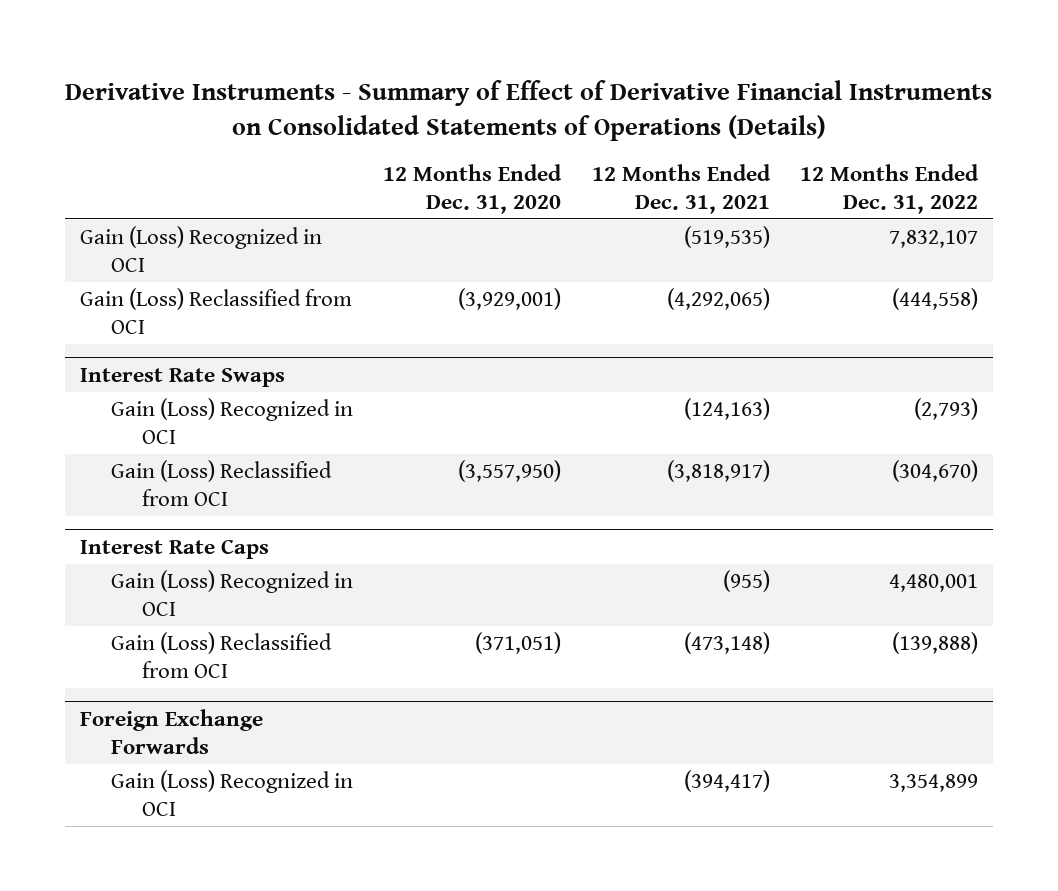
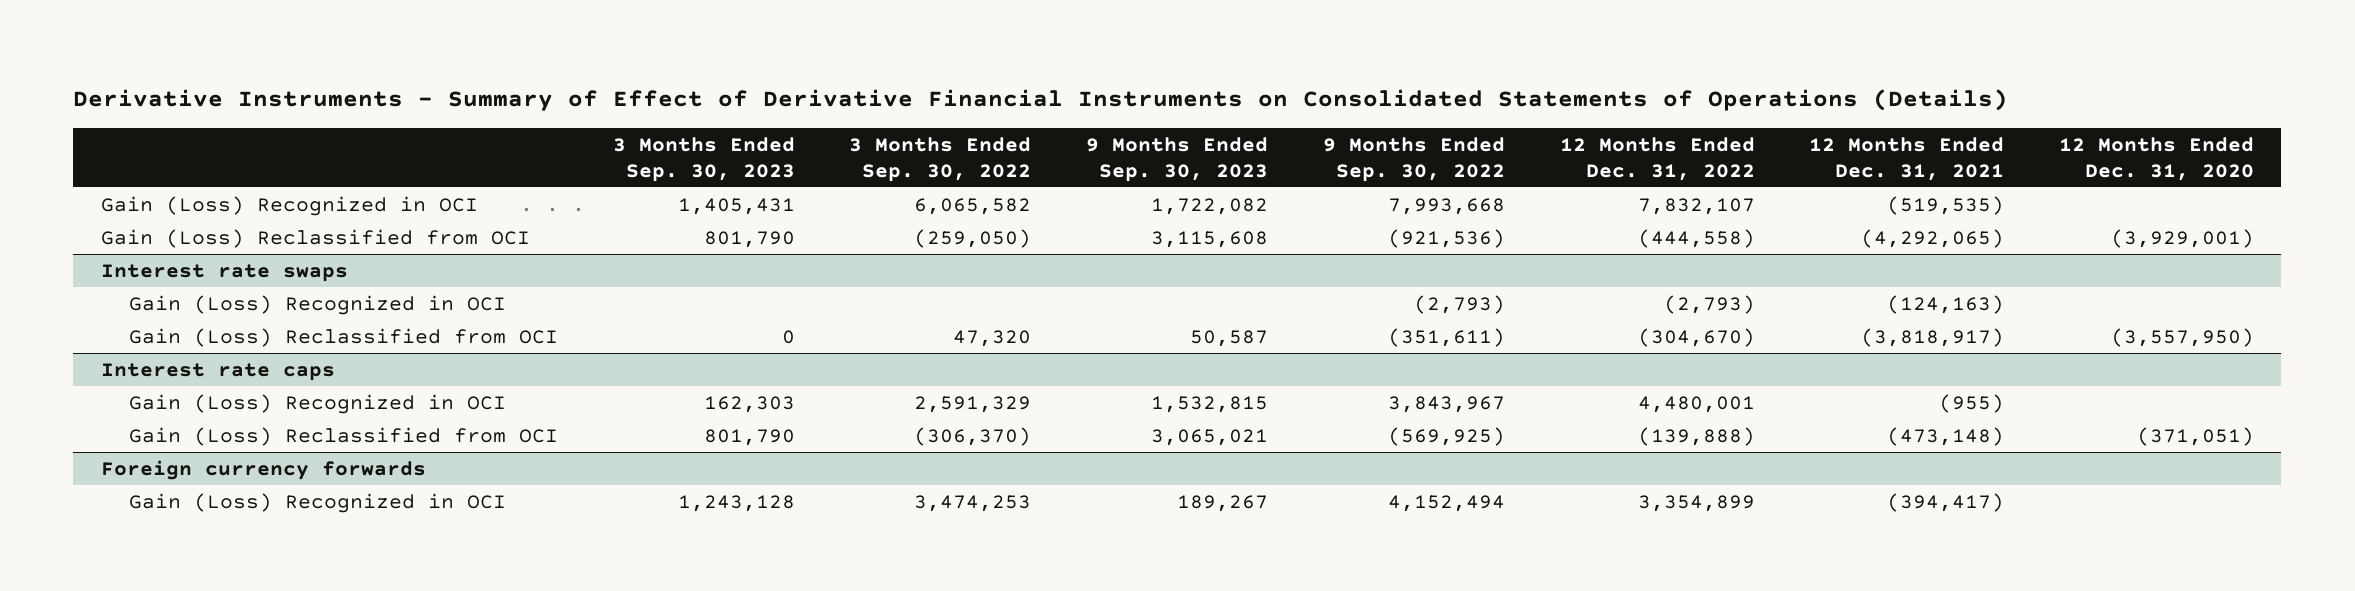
- | 12 Months Ended Dec. 31, 2020 | 12 Months Ended Dec. 31, 2021 | 12 Months Ended Dec. 31, 2022
+ | 3 Months Ended Sep. 30, 2023 | 3 Months Ended Sep. 30, 2022 | 9 Months Ended Sep. 30, 2023 | 9 Months Ended Sep. 30, 2022 | 12 Months Ended Dec. 31, 2022 | 12 Months Ended Dec. 31, 2021 | 12 Months Ended Dec. 31, 2020
- Interest Rate Swaps
+ Interest rate swaps
- Interest Rate Caps
+ Interest rate caps
- Foreign Exchange Forwards
+ Foreign currency forwards

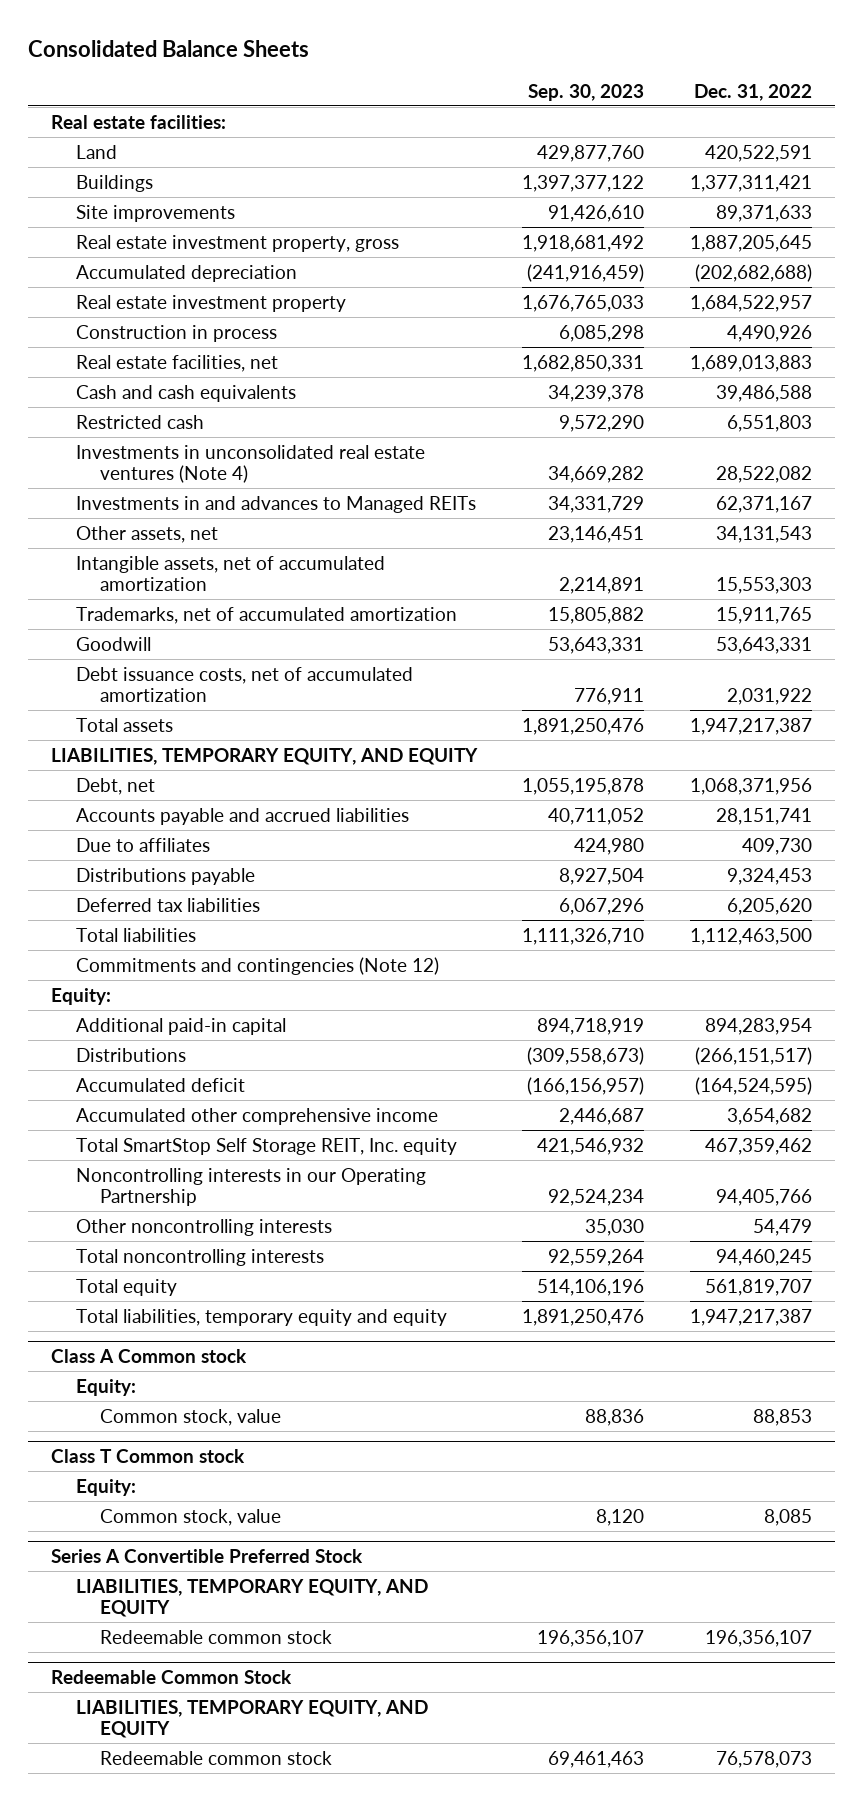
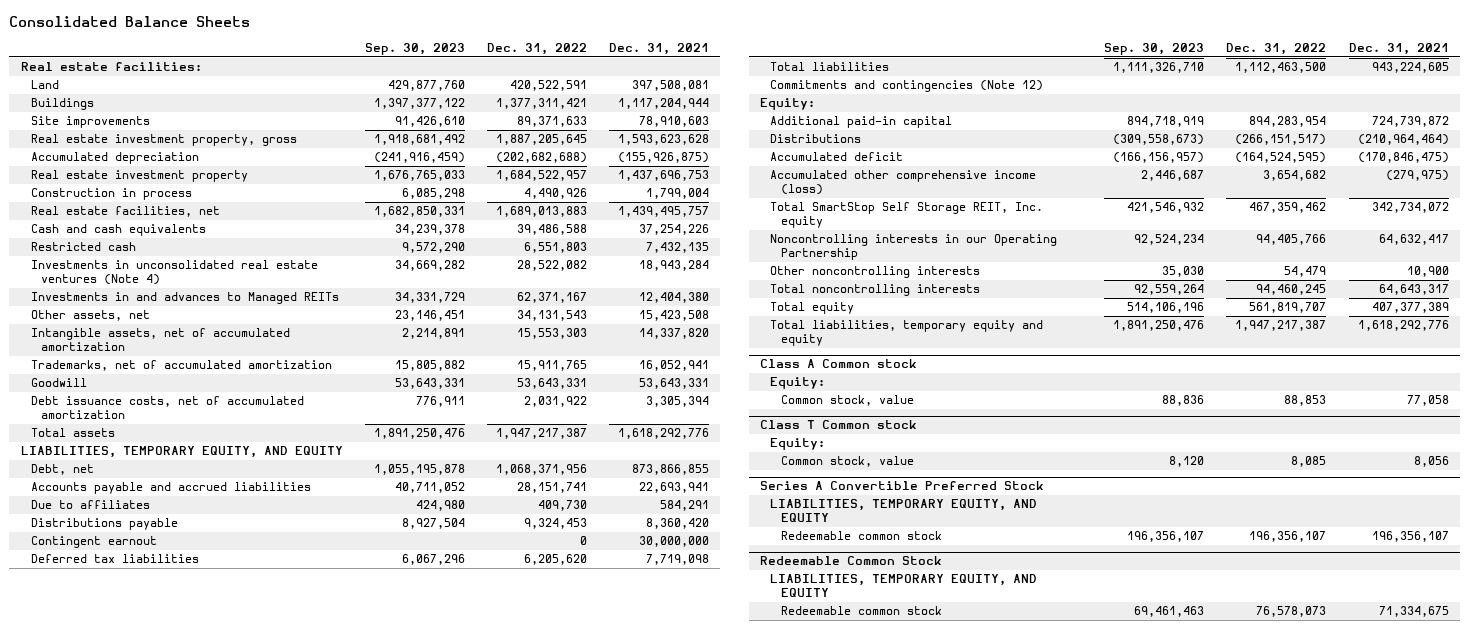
- | Sep. 30, 2023 | Dec. 31, 2022
+ | Sep. 30, 2023 | Dec. 31, 2022 | Dec. 31, 2021
+ Contingent earnout | | 0 | 30,000,000
- Accumulated other comprehensive income | 2,446,687 | 3,654,682
+ Accumulated other comprehensive income (loss) | 2,446,687 | 3,654,682 | (279,975)

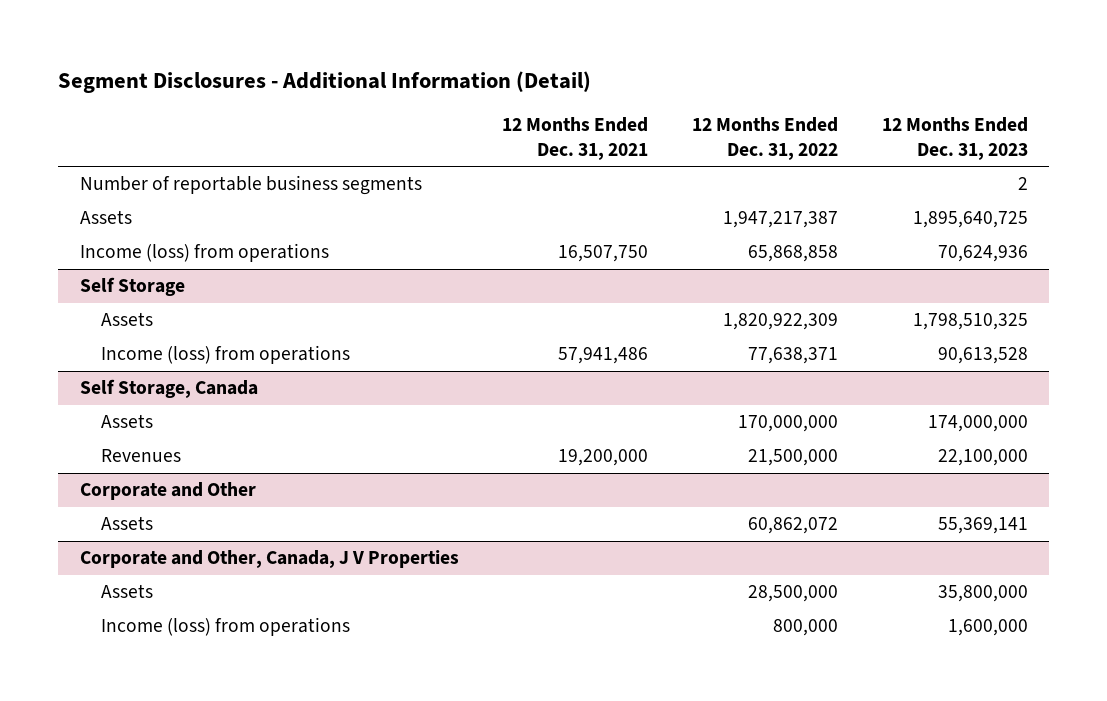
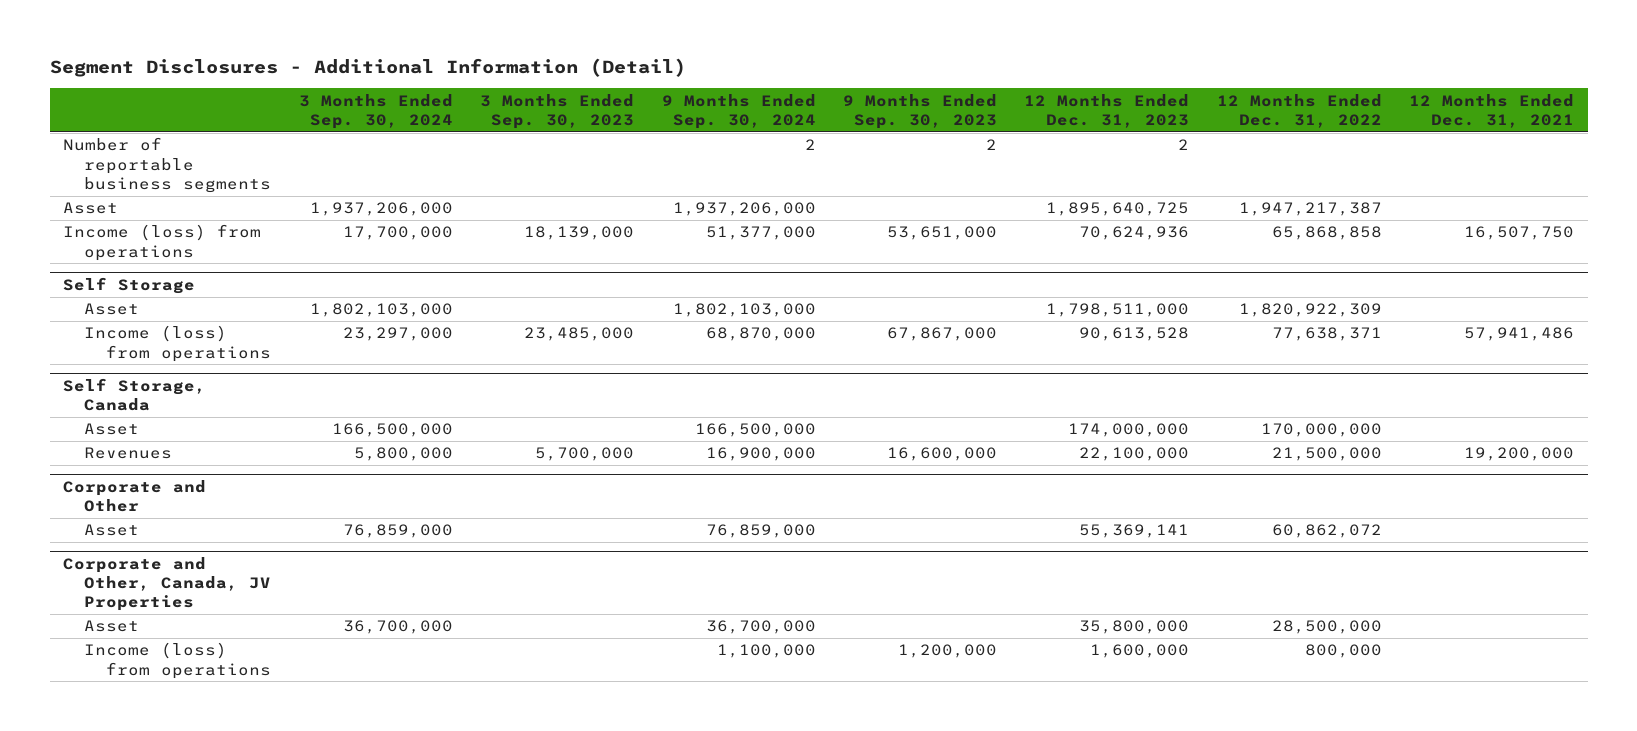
- | 12 Months Ended Dec. 31, 2021 | 12 Months Ended Dec. 31, 2022 | 12 Months Ended Dec. 31, 2023
+ | 3 Months Ended Sep. 30, 2024 | 3 Months Ended Sep. 30, 2023 | 9 Months Ended Sep. 30, 2024 | 9 Months Ended Sep. 30, 2023 | 12 Months Ended Dec. 31, 2023 | 12 Months Ended Dec. 31, 2022 | 12 Months Ended Dec. 31, 2021
- Assets | | 1,947,217,387 | 1,895,640,725
+ Asset | 1,937,206,000 | | 1,937,206,000 | | 1,895,640,725 | 1,947,217,387 |
@ Self Storage
- Assets | | 1,820,922,309 | 1,798,510,325
+ Asset | 1,802,103,000 | | 1,802,103,000 | | 1,798,511,000 | 1,820,922,309 |
@ Self Storage, Canada
- Assets | | 170,000,000 | 174,000,000
+ Asset | 166,500,000 | | 166,500,000 | | 174,000,000 | 170,000,000 |
@ Corporate and Other
- Assets | | 60,862,072 | 55,369,141
- Corporate and Other, Canada, J V Properties
- Assets | | 28,500,000 | 35,800,000
@ Corporate and Other
+ Asset | 76,859,000 | | 76,859,000 | | 55,369,141 | 60,862,072 |
+ Corporate and Other, Canada, JV Properties
+ Asset | 36,700,000 | | 36,700,000 | | 35,800,000 | 28,500,000 |

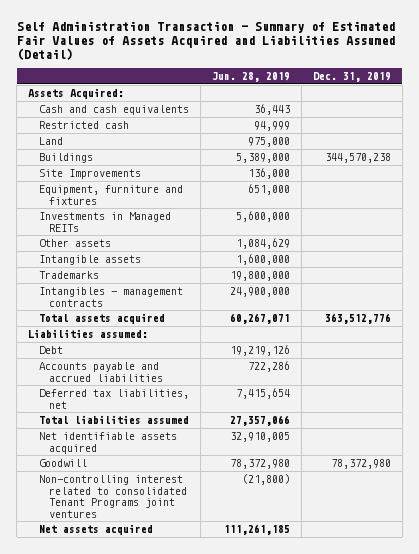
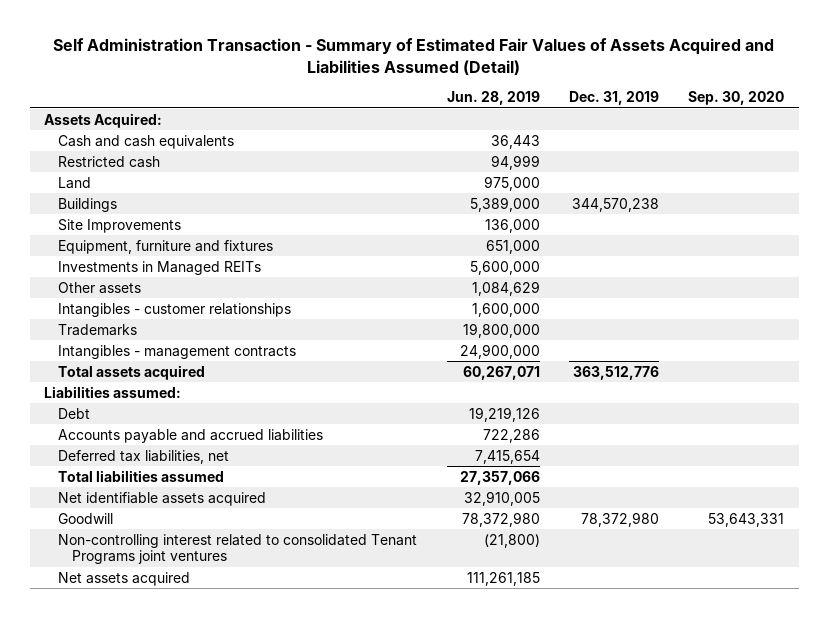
- | Jun. 28, 2019 | Dec. 31, 2019
+ | Jun. 28, 2019 | Dec. 31, 2019 | Sep. 30, 2020
- Intangible assets | 1,600,000 |
+ Intangibles - customer relationships | 1,600,000 | |

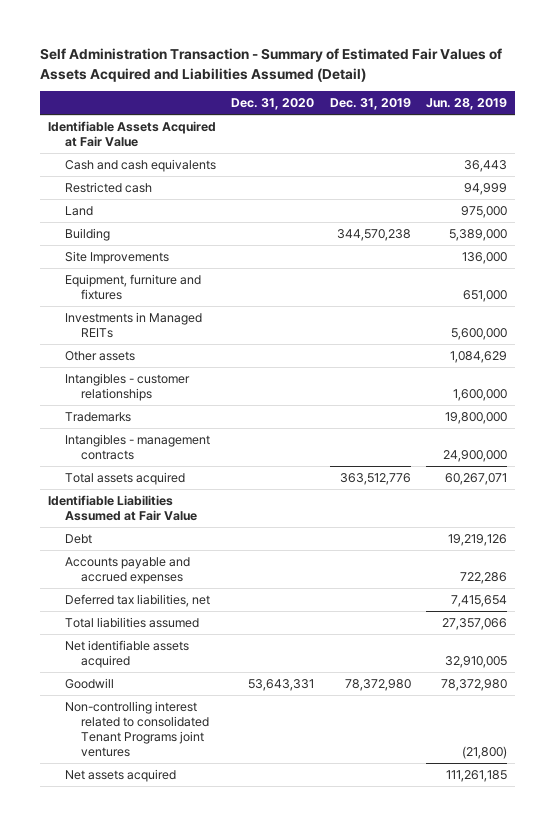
- | Jun. 28, 2019 | Dec. 31, 2019 | Sep. 30, 2020
+ | Dec. 31, 2020 | Dec. 31, 2019 | Jun. 28, 2019
- Assets Acquired:
+ Identifiable Assets Acquired at Fair Value
- Buildings | 5,389,000 | 344,570,238 |
+ Building | | 344,570,238 | 5,389,000
- Liabilities assumed:
+ Identifiable Liabilities Assumed at Fair Value
- Accounts payable and accrued liabilities | 722,286 | |
+ Accounts payable and accrued expenses | | | 722,286

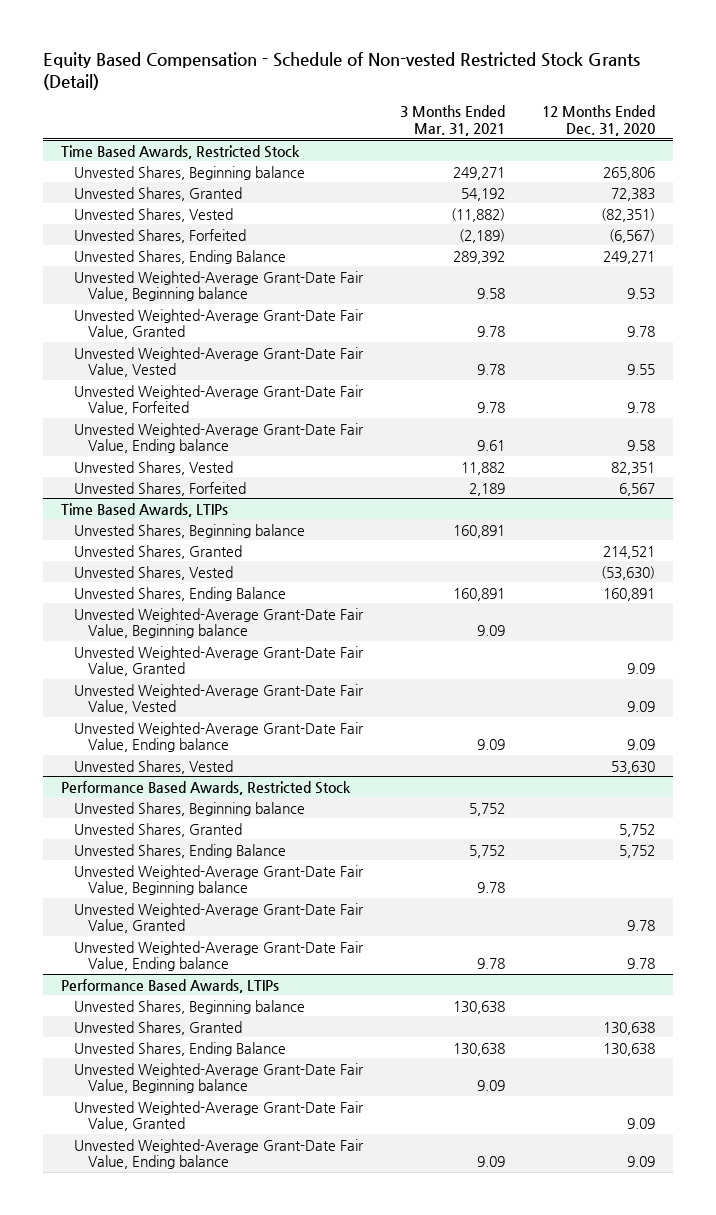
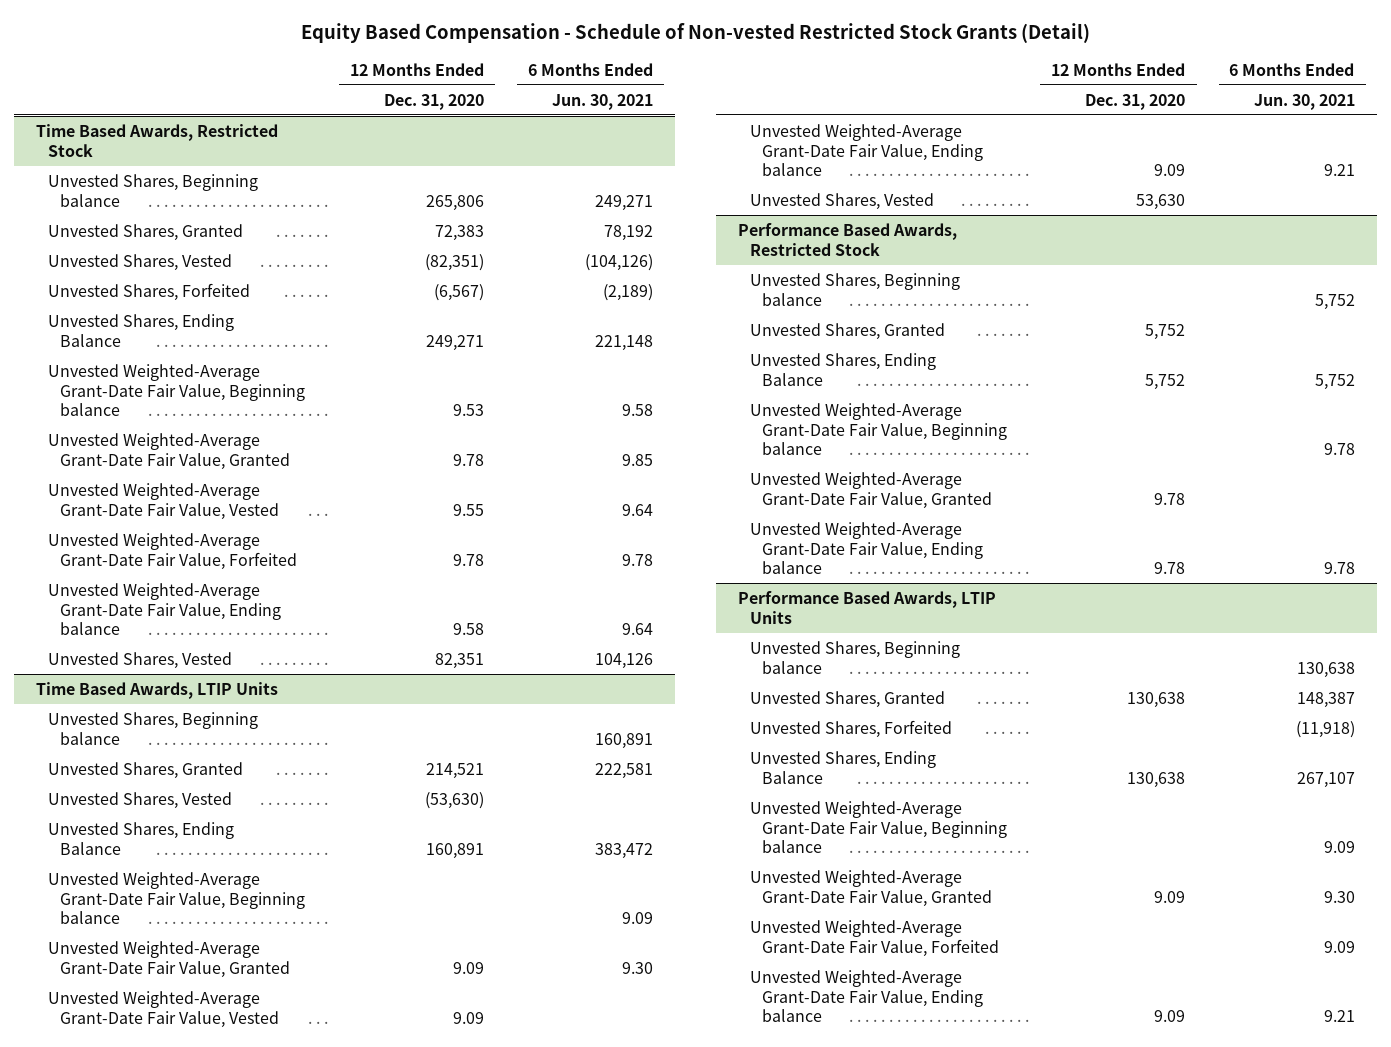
- | 3 Months Ended Mar. 31, 2021 | 12 Months Ended Dec. 31, 2020
+ | 12 Months Ended Dec. 31, 2020 | 6 Months Ended Jun. 30, 2021
@ Time Based Awards, Restricted Stock
- Unvested Shares, Forfeited | 2,189 | 6,567
- Time Based Awards, LTIPs
+ Time Based Awards, LTIP Units
- Performance Based Awards, LTIPs
+ Performance Based Awards, LTIP Units
+ Unvested Shares, Forfeited | | (11,918)
+ Unvested Weighted-Average Grant-Date Fair Value, Forfeited | | 9.09

